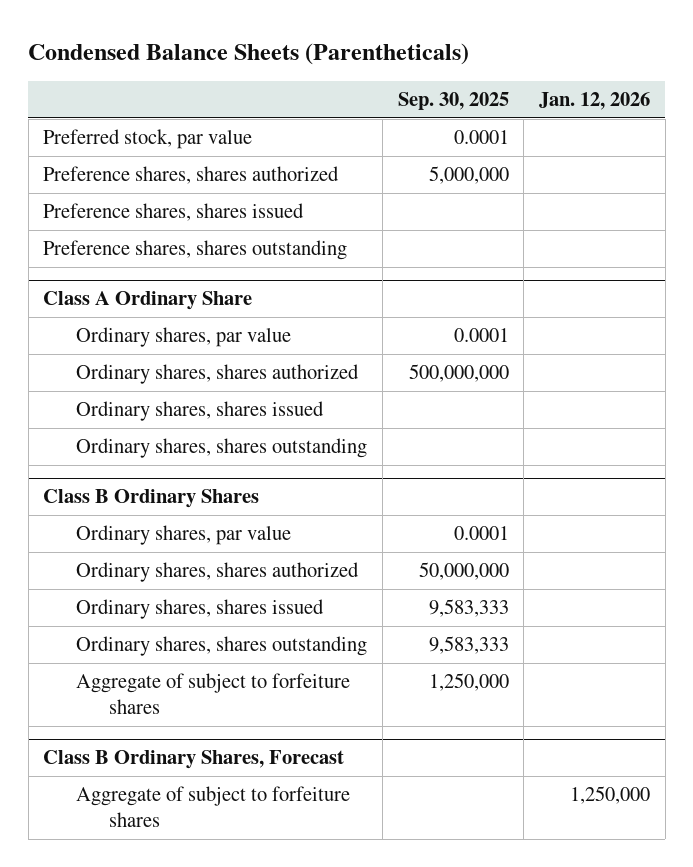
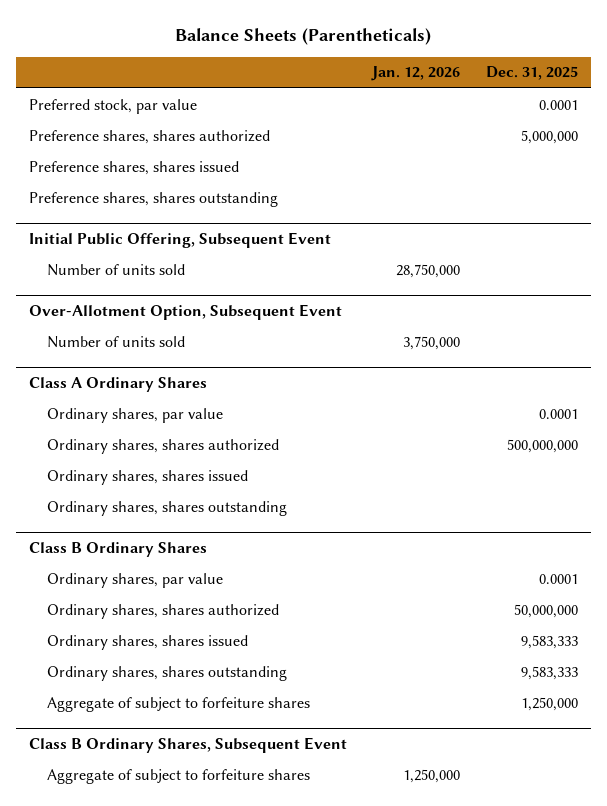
- Condensed Balance Sheets (Parentheticals)
+ Balance Sheets (Parentheticals)
- | Sep. 30, 2025 | Jan. 12, 2026
+ | Jan. 12, 2026 | Dec. 31, 2025
- Class A Ordinary Share
+ Initial Public Offering, Subsequent Event
+ Number of units sold | 28,750,000 |
+ Over-Allotment Option, Subsequent Event
+ Number of units sold | 3,750,000 |
+ Class A Ordinary Shares
- Class B Ordinary Shares, Forecast
+ Class B Ordinary Shares, Subsequent Event

